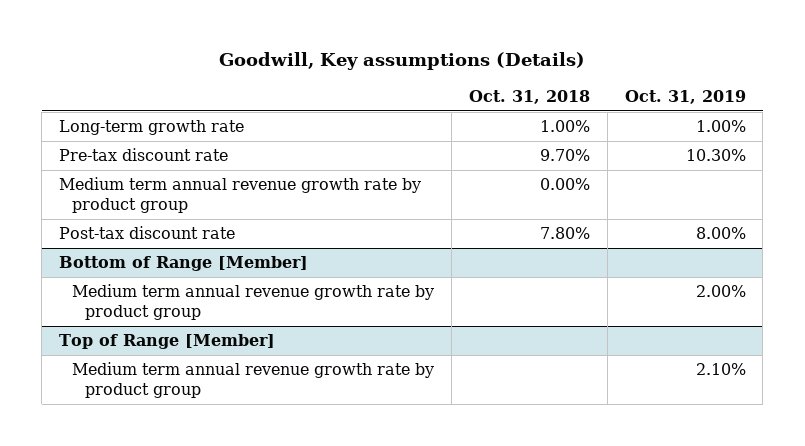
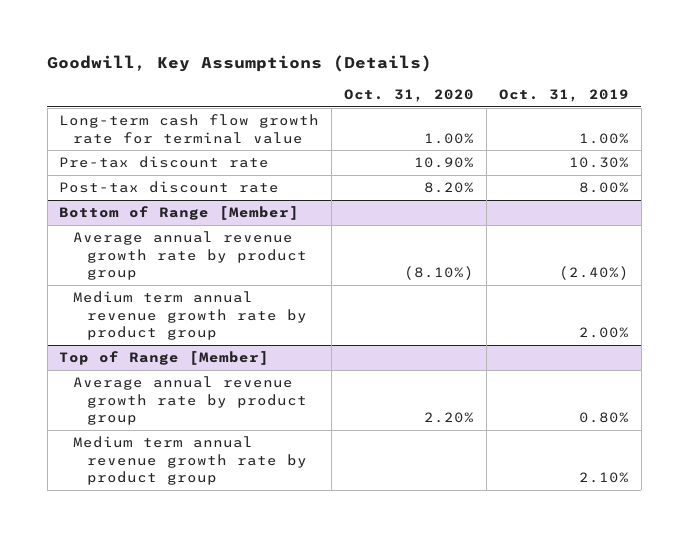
- Goodwill, Key assumptions (Details)
+ Goodwill, Key Assumptions (Details)
- | Oct. 31, 2018 | Oct. 31, 2019
+ | Oct. 31, 2020 | Oct. 31, 2019
- Long-term growth rate | 1.00% | 1.00%
+ Long-term cash flow growth rate for terminal value | 1.00% | 1.00%
- Medium term annual revenue growth rate by product group | 0.00% |
@ Bottom of Range [Member]
+ Average annual revenue growth rate by product group | (8.10%) | (2.40%)
@ Top of Range [Member]
+ Average annual revenue growth rate by product group | 2.20% | 0.80%

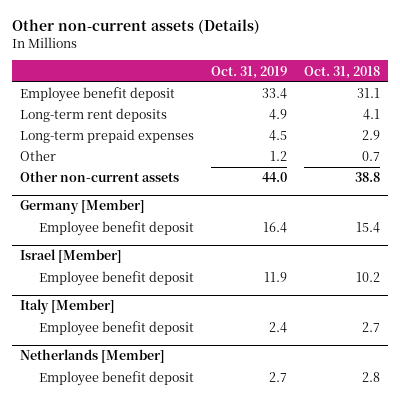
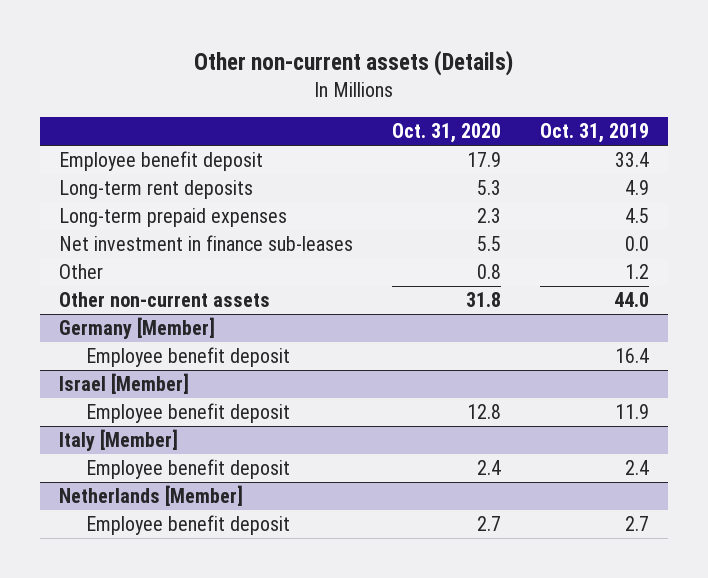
- | Oct. 31, 2019 | Oct. 31, 2018
+ | Oct. 31, 2020 | Oct. 31, 2019
+ Net investment in finance sub-leases | 5.5 | 0.0

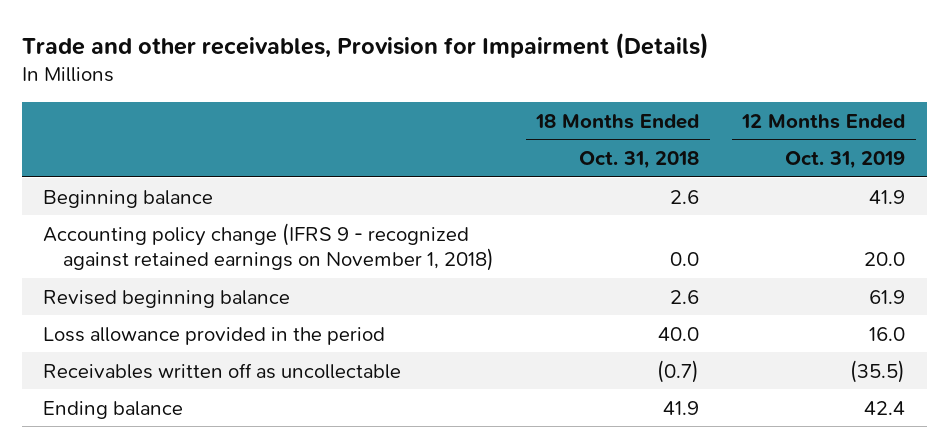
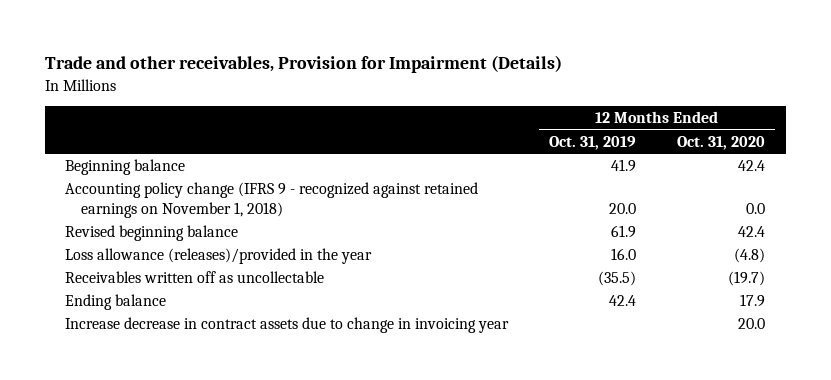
- | 18 Months Ended Oct. 31, 2018 | 12 Months Ended Oct. 31, 2019
+ | 12 Months Ended Oct. 31, 2019 | 12 Months Ended Oct. 31, 2020
- Loss allowance provided in the period | 40.0 | 16.0
+ Loss allowance (releases)/provided in the year | 16.0 | (4.8)
+ Increase decrease in contract assets due to change in invoicing year | | 20.0

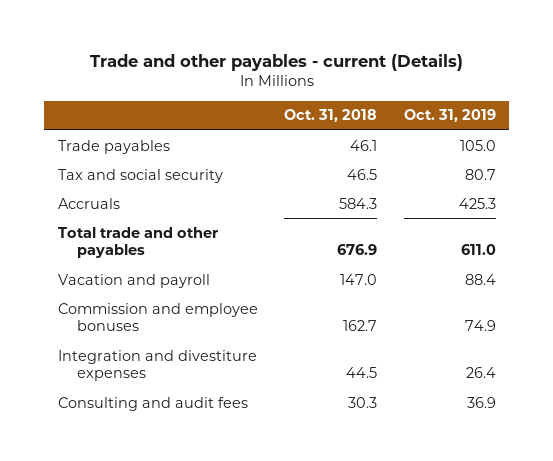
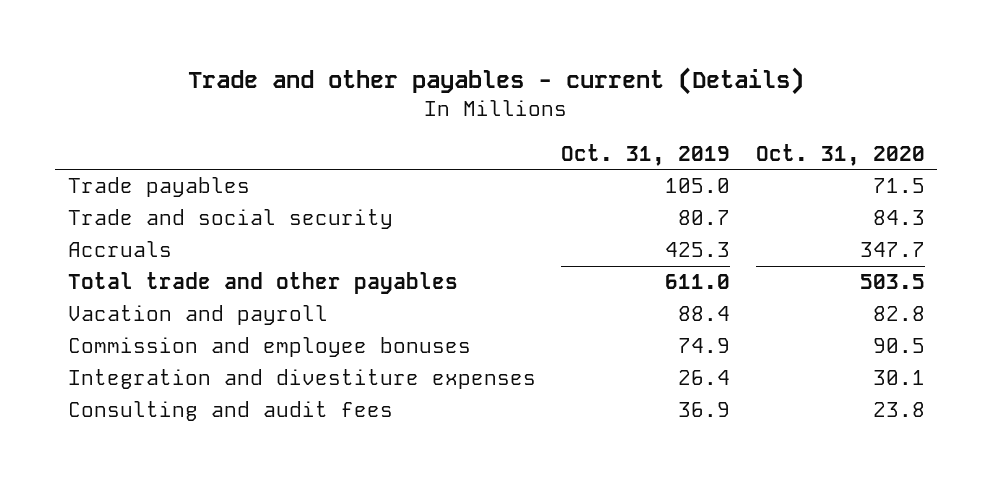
- | Oct. 31, 2018 | Oct. 31, 2019
+ | Oct. 31, 2019 | Oct. 31, 2020
- Tax and social security | 46.5 | 80.7
+ Trade and social security | 80.7 | 84.3

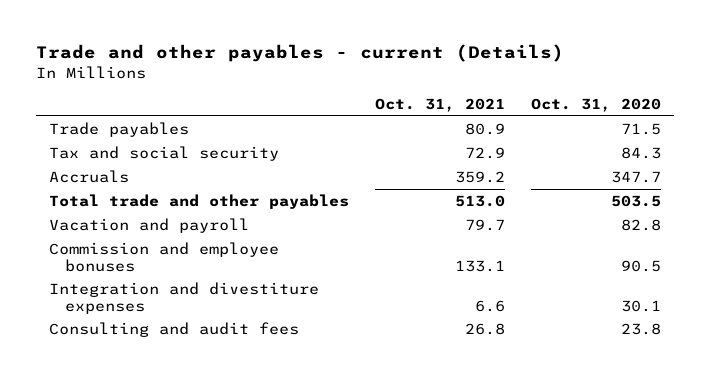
- | Oct. 31, 2019 | Oct. 31, 2020
+ | Oct. 31, 2021 | Oct. 31, 2020
- Trade and social security | 80.7 | 84.3
+ Tax and social security | 72.9 | 84.3

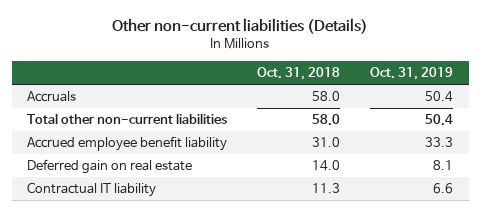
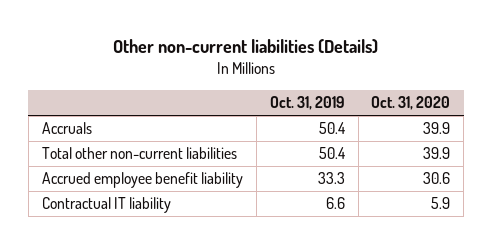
- | Oct. 31, 2018 | Oct. 31, 2019
+ | Oct. 31, 2019 | Oct. 31, 2020
- Deferred gain on real estate | 14.0 | 8.1

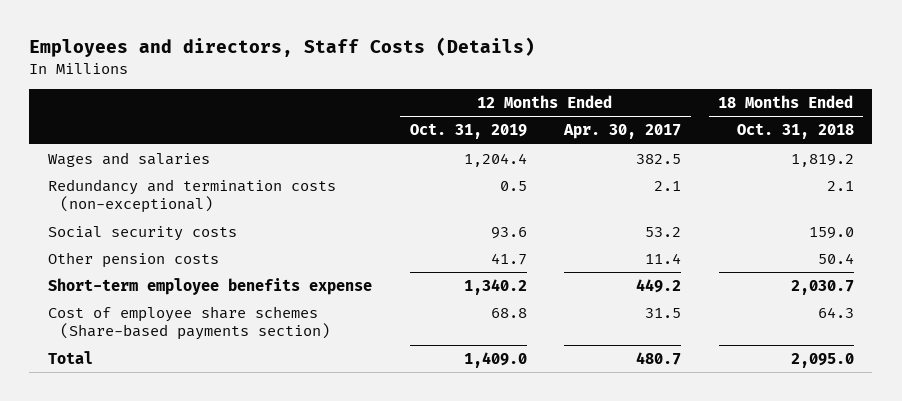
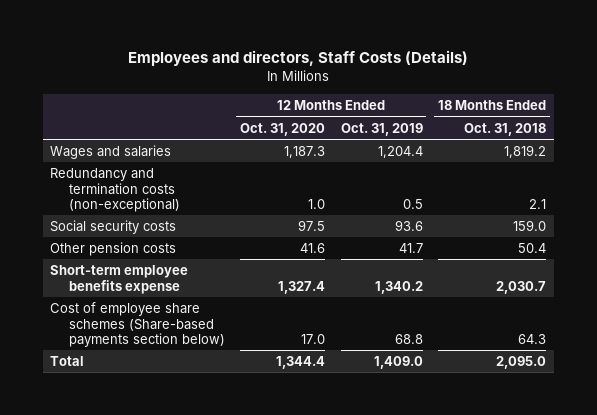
- | 12 Months Ended Oct. 31, 2019 | 12 Months Ended Apr. 30, 2017 | 18 Months Ended Oct. 31, 2018
+ | 12 Months Ended Oct. 31, 2020 | 12 Months Ended Oct. 31, 2019 | 18 Months Ended Oct. 31, 2018
- Cost of employee share schemes (Share-based payments section) | 68.8 | 31.5 | 64.3
+ Cost of employee share schemes (Share-based payments section below) | 17.0 | 68.8 | 64.3

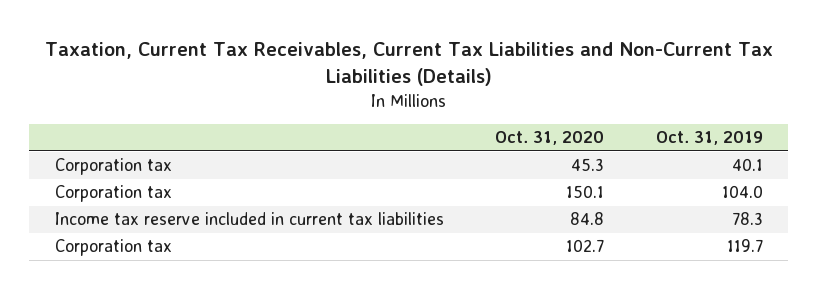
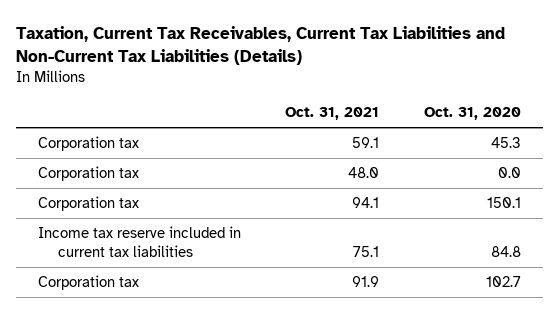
- | Oct. 31, 2020 | Oct. 31, 2019
+ | Oct. 31, 2021 | Oct. 31, 2020
+ Corporation tax | 48.0 | 0.0

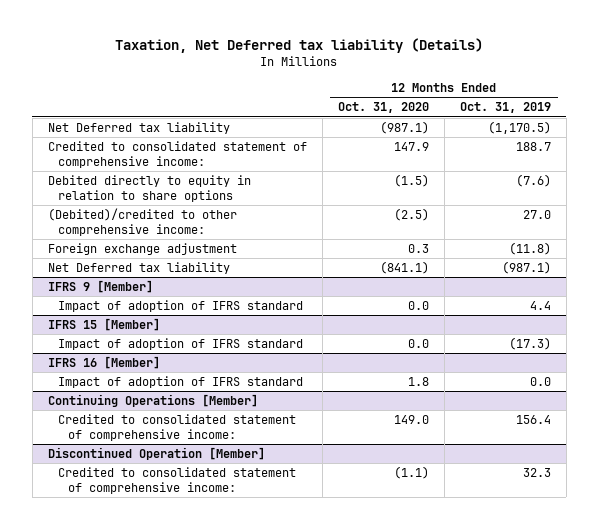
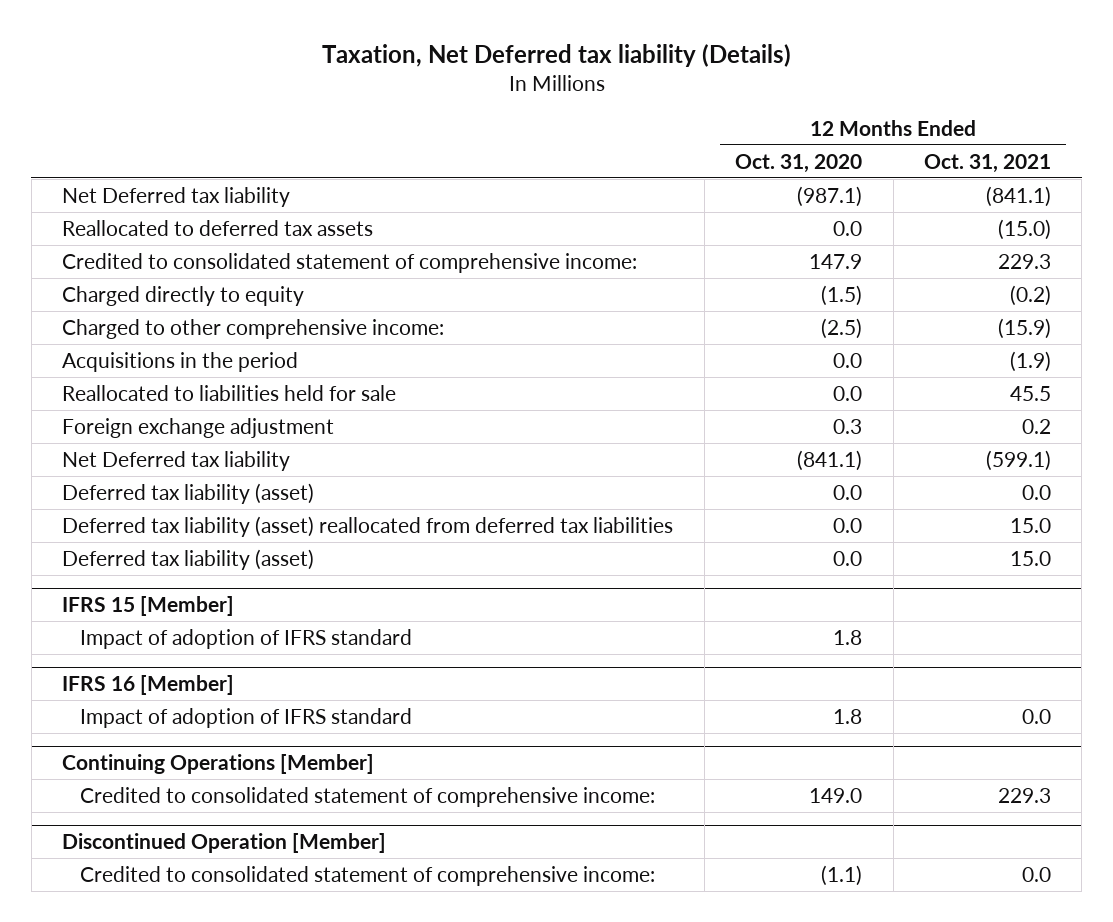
- | 12 Months Ended Oct. 31, 2020 | 12 Months Ended Oct. 31, 2019
+ | 12 Months Ended Oct. 31, 2020 | 12 Months Ended Oct. 31, 2021
+ Reallocated to deferred tax assets | 0.0 | (15.0)
- Debited directly to equity in relation to share options | (1.5) | (7.6)
- (Debited)/credited to other comprehensive income: | (2.5) | 27.0
+ Charged directly to equity | (1.5) | (0.2)
+ Charged to other comprehensive income: | (2.5) | (15.9)
+ Acquisitions in the period | 0.0 | (1.9)
+ Reallocated to liabilities held for sale | 0.0 | 45.5
- IFRS 9 [Member]
- Impact of adoption of IFRS standard | 0.0 | 4.4
+ Deferred tax liability (asset) | 0.0 | 0.0
+ Deferred tax liability (asset) reallocated from deferred tax liabilities | 0.0 | 15.0
+ Deferred tax liability (asset) | 0.0 | 15.0
@ IFRS 15 [Member]
- Impact of adoption of IFRS standard | 0.0 | (17.3)
+ Impact of adoption of IFRS standard | 1.8 |

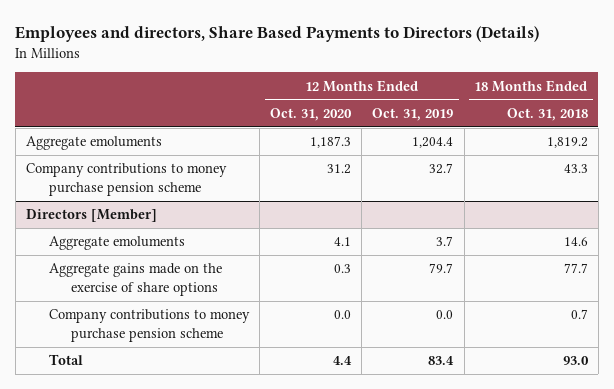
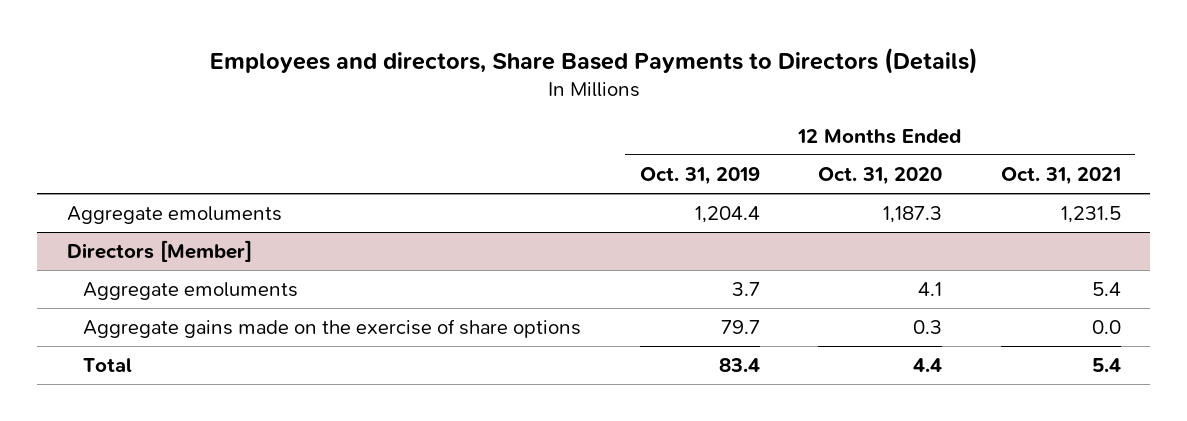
- | 12 Months Ended Oct. 31, 2020 | 12 Months Ended Oct. 31, 2019 | 18 Months Ended Oct. 31, 2018
+ | 12 Months Ended Oct. 31, 2019 | 12 Months Ended Oct. 31, 2020 | 12 Months Ended Oct. 31, 2021
- Company contributions to money purchase pension scheme | 31.2 | 32.7 | 43.3
@ Directors [Member]
- Company contributions to money purchase pension scheme | 0.0 | 0.0 | 0.7

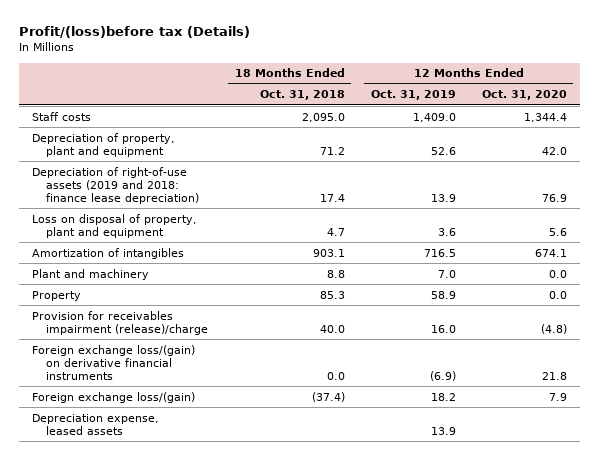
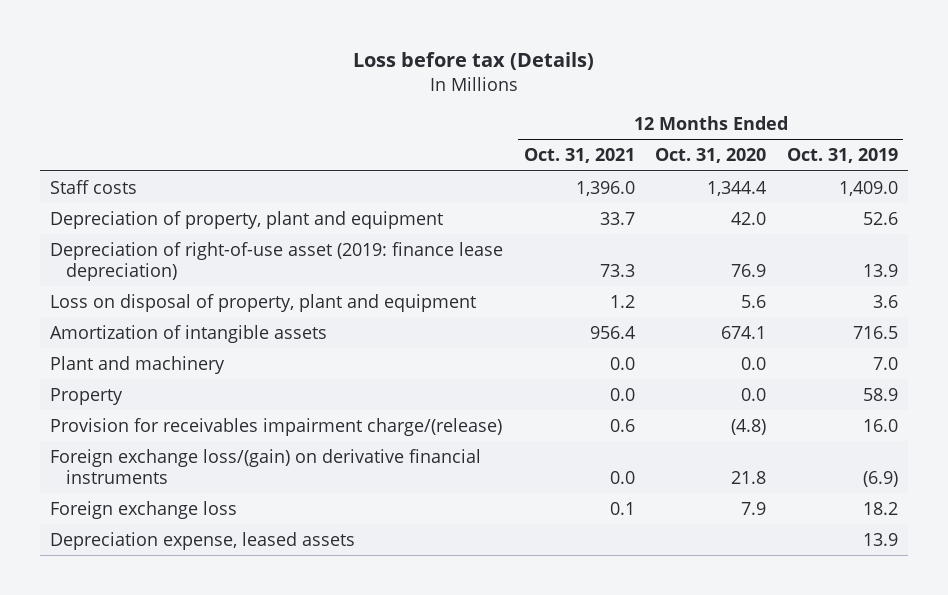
- Profit/(loss)before tax (Details)
+ Loss before tax (Details)
- | 18 Months Ended Oct. 31, 2018 | 12 Months Ended Oct. 31, 2019 | 12 Months Ended Oct. 31, 2020
+ | 12 Months Ended Oct. 31, 2021 | 12 Months Ended Oct. 31, 2020 | 12 Months Ended Oct. 31, 2019
- Depreciation of right-of-use assets (2019 and 2018: finance lease depreciation) | 17.4 | 13.9 | 76.9
+ Depreciation of right-of-use asset (2019: finance lease depreciation) | 73.3 | 76.9 | 13.9
- Amortization of intangibles | 903.1 | 716.5 | 674.1
+ Amortization of intangible assets | 956.4 | 674.1 | 716.5
- Provision for receivables impairment (release)/charge | 40.0 | 16.0 | (4.8)
+ Provision for receivables impairment charge/(release) | 0.6 | (4.8) | 16.0
- Foreign exchange loss/(gain) | (37.4) | 18.2 | 7.9
+ Foreign exchange loss | 0.1 | 7.9 | 18.2

